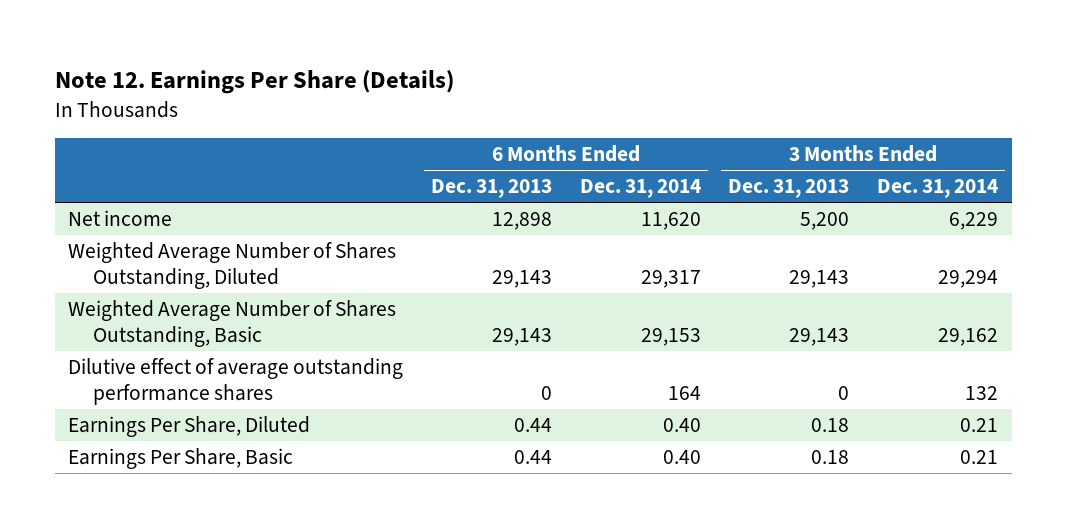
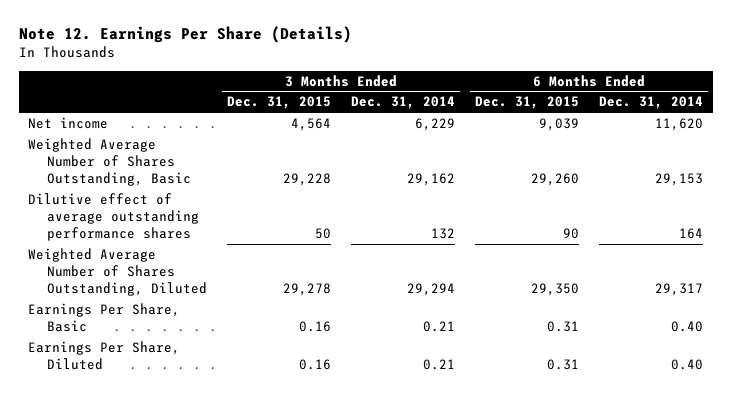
- | 6 Months Ended Dec. 31, 2013 | 6 Months Ended Dec. 31, 2014 | 3 Months Ended Dec. 31, 2013 | 3 Months Ended Dec. 31, 2014
+ | 3 Months Ended Dec. 31, 2015 | 3 Months Ended Dec. 31, 2014 | 6 Months Ended Dec. 31, 2015 | 6 Months Ended Dec. 31, 2014
moved down: Weighted Average Number of Shares Outstanding, Diluted | 29,278 | 29,294 | 29,350 | 29,317
moved down: Earnings Per Share, Diluted | 0.16 | 0.21 | 0.31 | 0.40

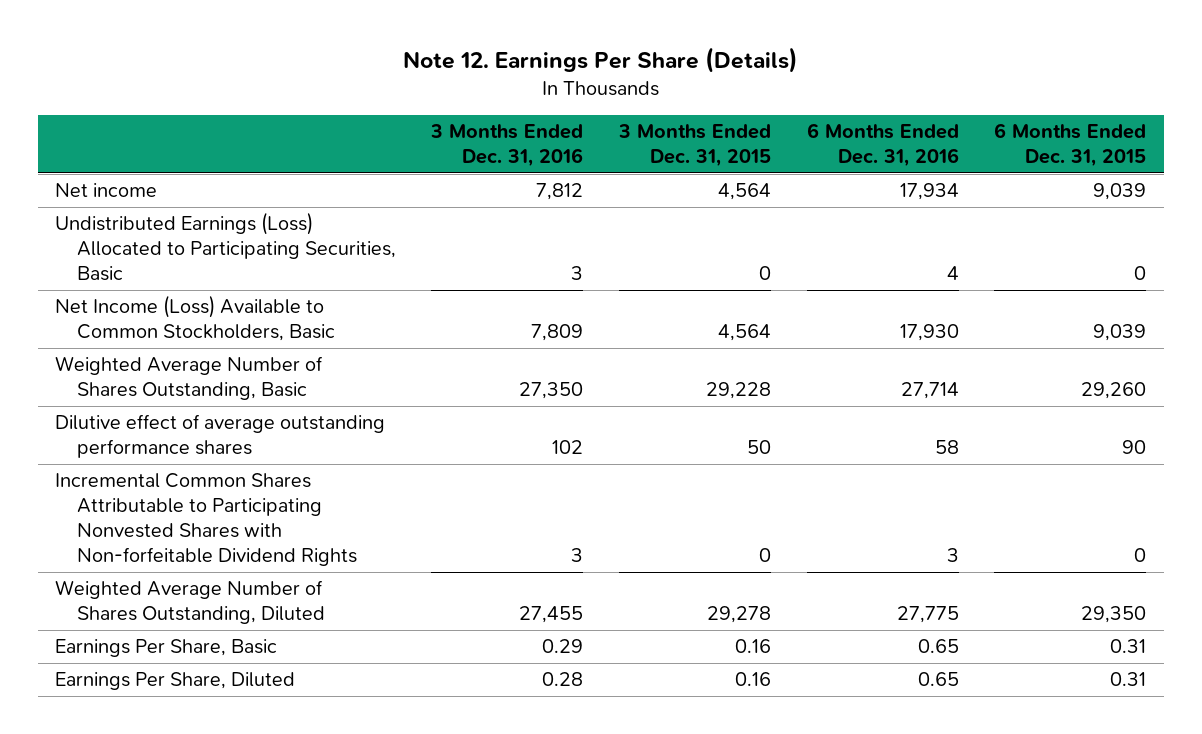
- | 3 Months Ended Dec. 31, 2015 | 3 Months Ended Dec. 31, 2014 | 6 Months Ended Dec. 31, 2015 | 6 Months Ended Dec. 31, 2014
+ | 3 Months Ended Dec. 31, 2016 | 3 Months Ended Dec. 31, 2015 | 6 Months Ended Dec. 31, 2016 | 6 Months Ended Dec. 31, 2015
+ Undistributed Earnings (Loss) Allocated to Participating Securities, Basic | 3 | 0 | 4 | 0
+ Net Income (Loss) Available to Common Stockholders, Basic | 7,809 | 4,564 | 17,930 | 9,039
+ Incremental Common Shares Attributable to Participating Nonvested Shares with Non-forfeitable Dividend Rights | 3 | 0 | 3 | 0

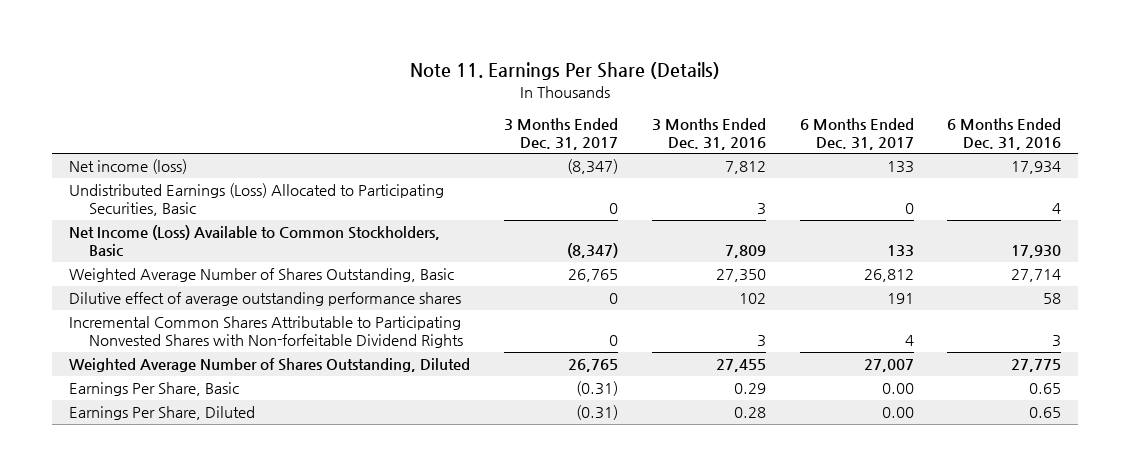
- Note 12. Earnings Per Share (Details)
+ Note 11. Earnings Per Share (Details)
- | 3 Months Ended Dec. 31, 2016 | 3 Months Ended Dec. 31, 2015 | 6 Months Ended Dec. 31, 2016 | 6 Months Ended Dec. 31, 2015
+ | 3 Months Ended Dec. 31, 2017 | 3 Months Ended Dec. 31, 2016 | 6 Months Ended Dec. 31, 2017 | 6 Months Ended Dec. 31, 2016
- Net income | 7,812 | 4,564 | 17,934 | 9,039
+ Net income (loss) | (8,347) | 7,812 | 133 | 17,934

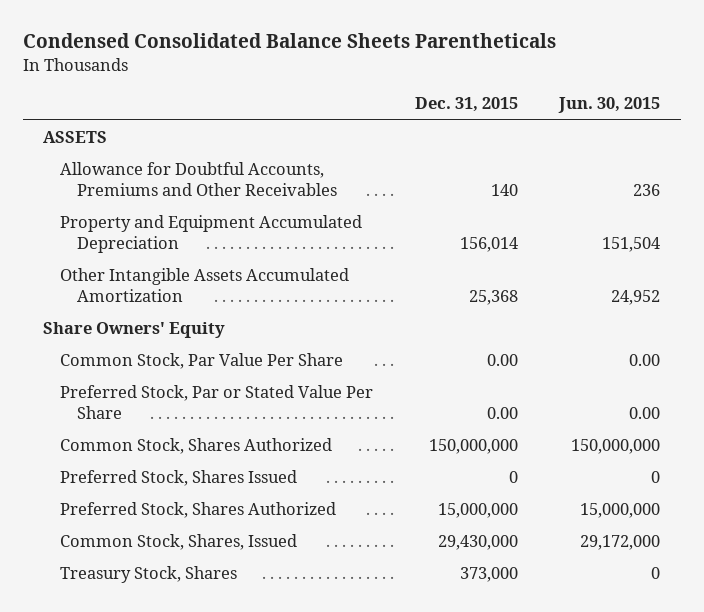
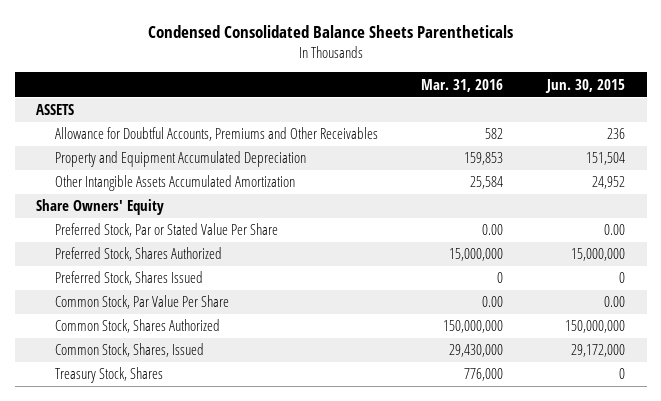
- | Dec. 31, 2015 | Jun. 30, 2015
+ | Mar. 31, 2016 | Jun. 30, 2015
moved down: Preferred Stock, Shares Issued | 0 | 0
moved down: Common Stock, Par Value Per Share | 0.00 | 0.00
moved down: Common Stock, Shares Authorized | 150,000,000 | 150,000,000

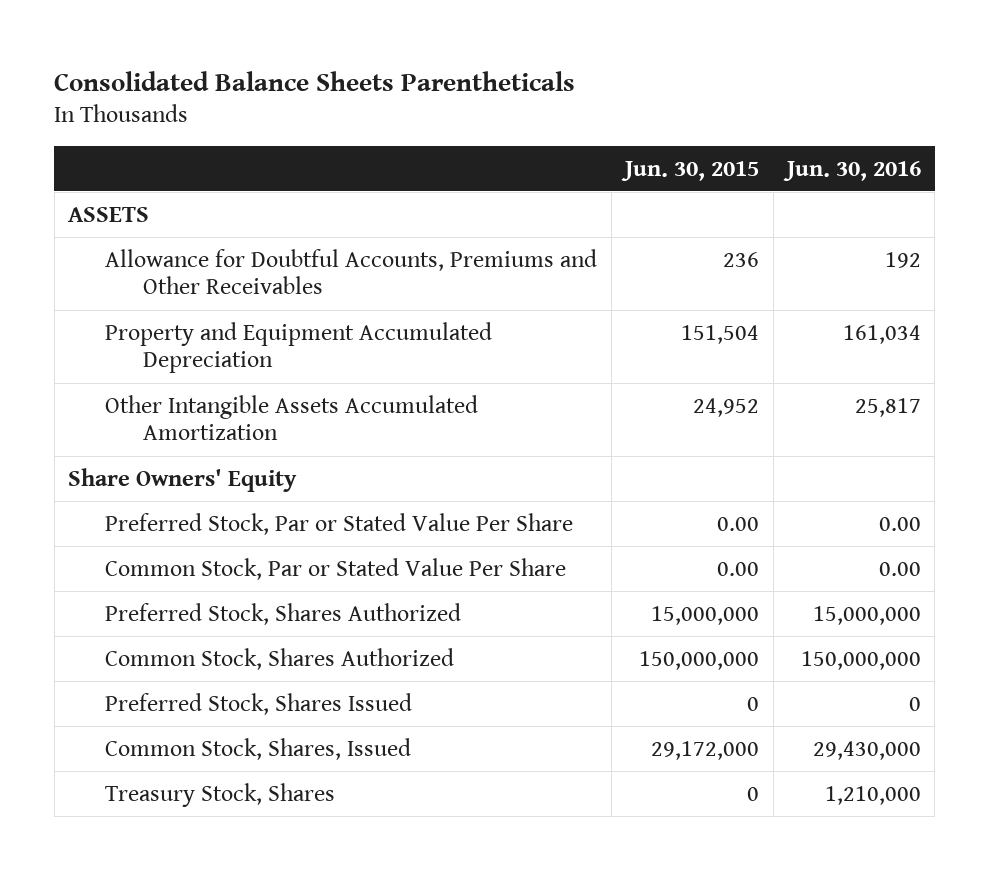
- Condensed Consolidated Balance Sheets Parentheticals
+ Consolidated Balance Sheets Parentheticals
- | Mar. 31, 2016 | Jun. 30, 2015
+ | Jun. 30, 2015 | Jun. 30, 2016
+ Common Stock, Par or Stated Value Per Share | 0.00 | 0.00
- Common Stock, Par Value Per Share | 0.00 | 0.00
moved down: Preferred Stock, Shares Issued | 0 | 0

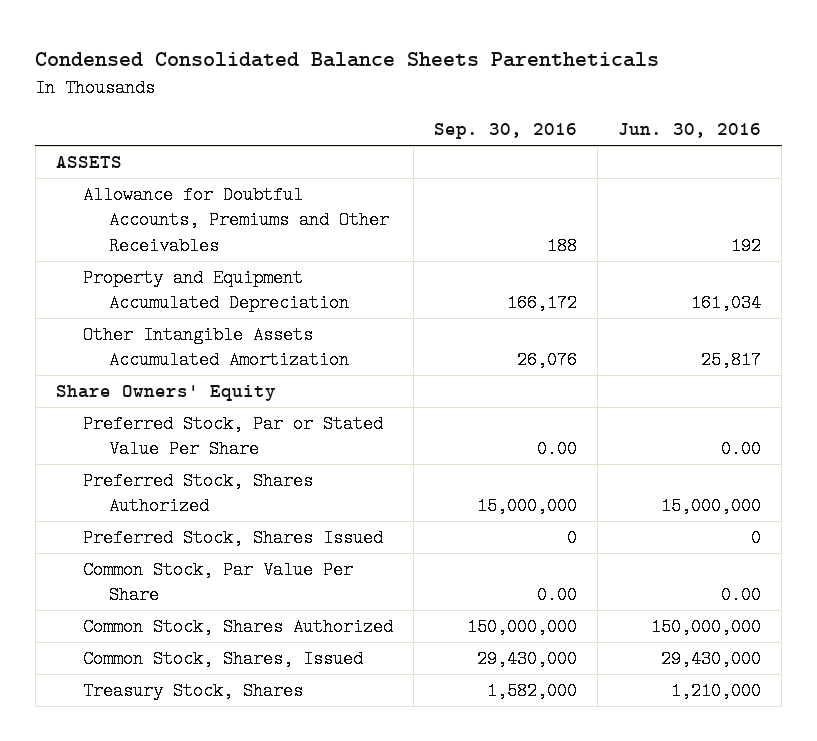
- Consolidated Balance Sheets Parentheticals
+ Condensed Consolidated Balance Sheets Parentheticals
- | Jun. 30, 2015 | Jun. 30, 2016
+ | Sep. 30, 2016 | Jun. 30, 2016
- Common Stock, Par or Stated Value Per Share | 0.00 | 0.00
+ Common Stock, Par Value Per Share | 0.00 | 0.00
moved down: Common Stock, Shares Authorized | 150,000,000 | 150,000,000

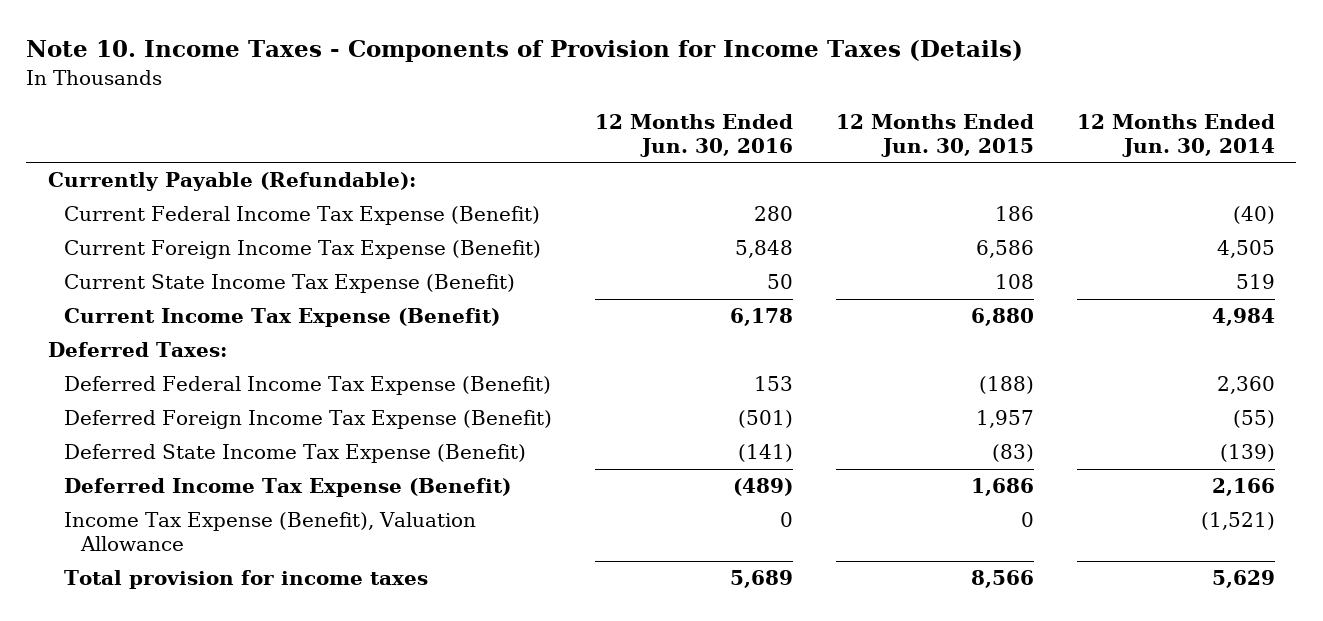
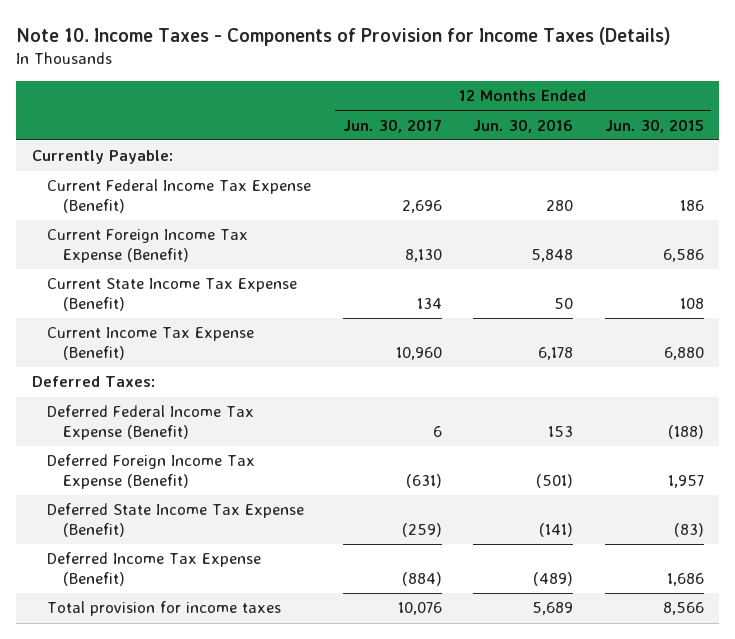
- | 12 Months Ended Jun. 30, 2016 | 12 Months Ended Jun. 30, 2015 | 12 Months Ended Jun. 30, 2014
+ | 12 Months Ended Jun. 30, 2017 | 12 Months Ended Jun. 30, 2016 | 12 Months Ended Jun. 30, 2015
- Currently Payable (Refundable):
+ Currently Payable:
- Income Tax Expense (Benefit), Valuation Allowance | 0 | 0 | (1,521)

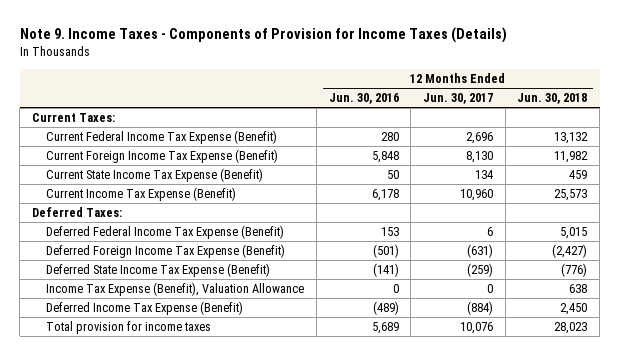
- Note 10. Income Taxes - Components of Provision for Income Taxes (Details)
+ Note 9. Income Taxes - Components of Provision for Income Taxes (Details)
- | 12 Months Ended Jun. 30, 2017 | 12 Months Ended Jun. 30, 2016 | 12 Months Ended Jun. 30, 2015
+ | 12 Months Ended Jun. 30, 2016 | 12 Months Ended Jun. 30, 2017 | 12 Months Ended Jun. 30, 2018
- Currently Payable:
+ Current Taxes:
+ Income Tax Expense (Benefit), Valuation Allowance | 0 | 0 | 638

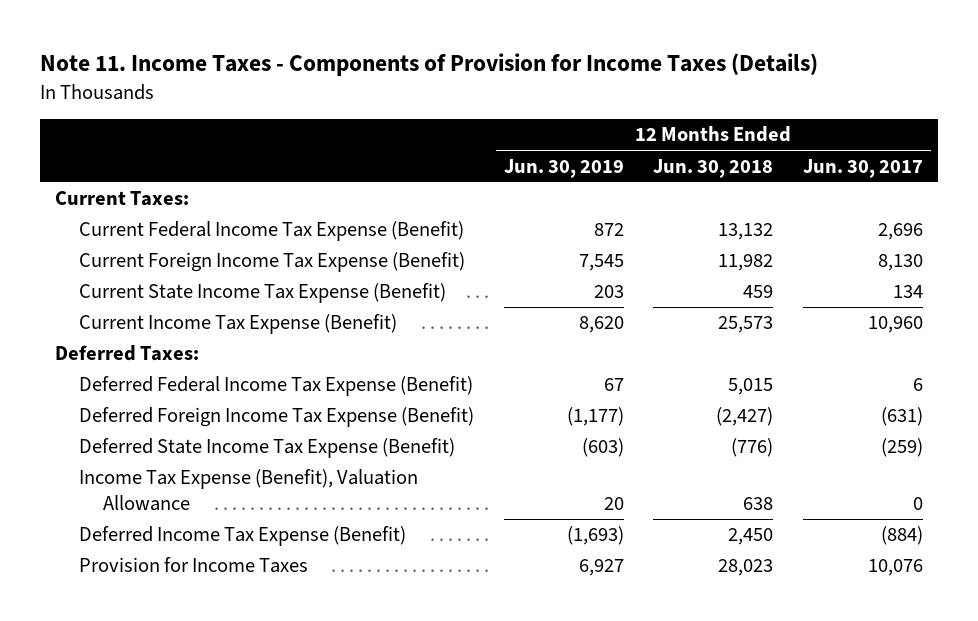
- Note 9. Income Taxes - Components of Provision for Income Taxes (Details)
+ Note 11. Income Taxes - Components of Provision for Income Taxes (Details)
- | 12 Months Ended Jun. 30, 2016 | 12 Months Ended Jun. 30, 2017 | 12 Months Ended Jun. 30, 2018
+ | 12 Months Ended Jun. 30, 2019 | 12 Months Ended Jun. 30, 2018 | 12 Months Ended Jun. 30, 2017
- Total provision for income taxes | 5,689 | 10,076 | 28,023
+ Provision for Income Taxes | 6,927 | 28,023 | 10,076

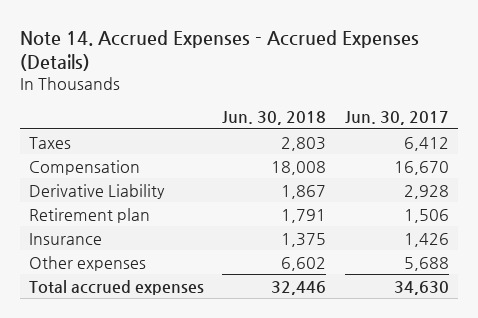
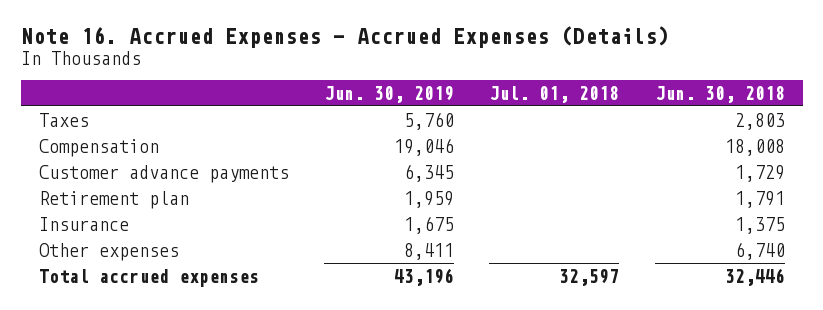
- Note 14. Accrued Expenses - Accrued Expenses (Details)
+ Note 16. Accrued Expenses - Accrued Expenses (Details)
- | Jun. 30, 2018 | Jun. 30, 2017
+ | Jun. 30, 2019 | Jul. 01, 2018 | Jun. 30, 2018
- Derivative Liability | 1,867 | 2,928
+ Customer advance payments | 6,345 | | 1,729
- Other expenses | 6,602 | 5,688
+ Other expenses | 8,411 | | 6,740

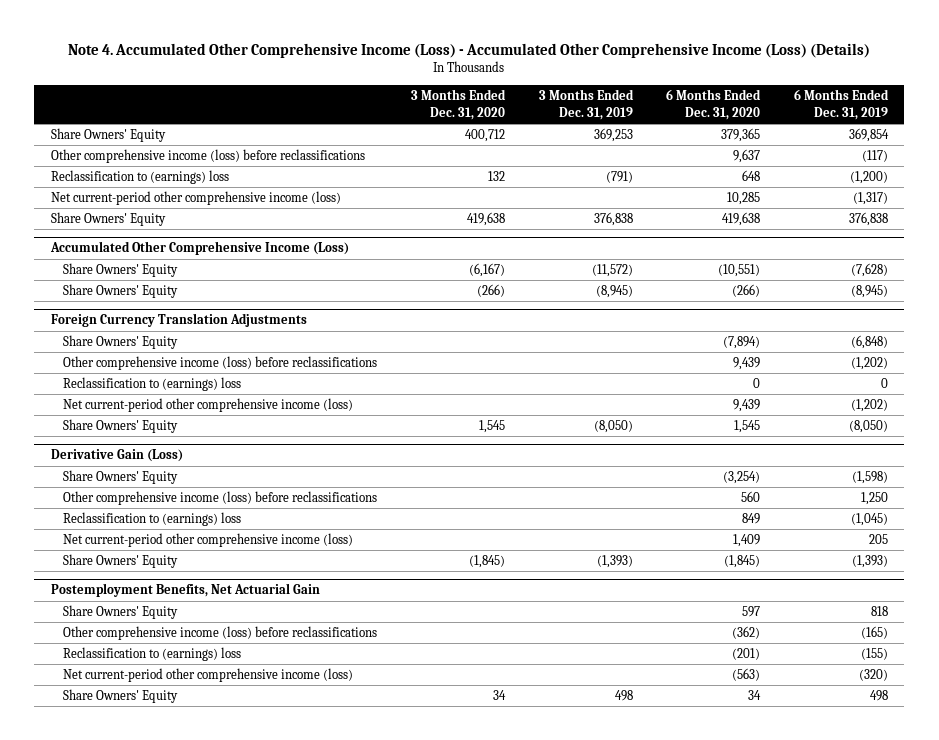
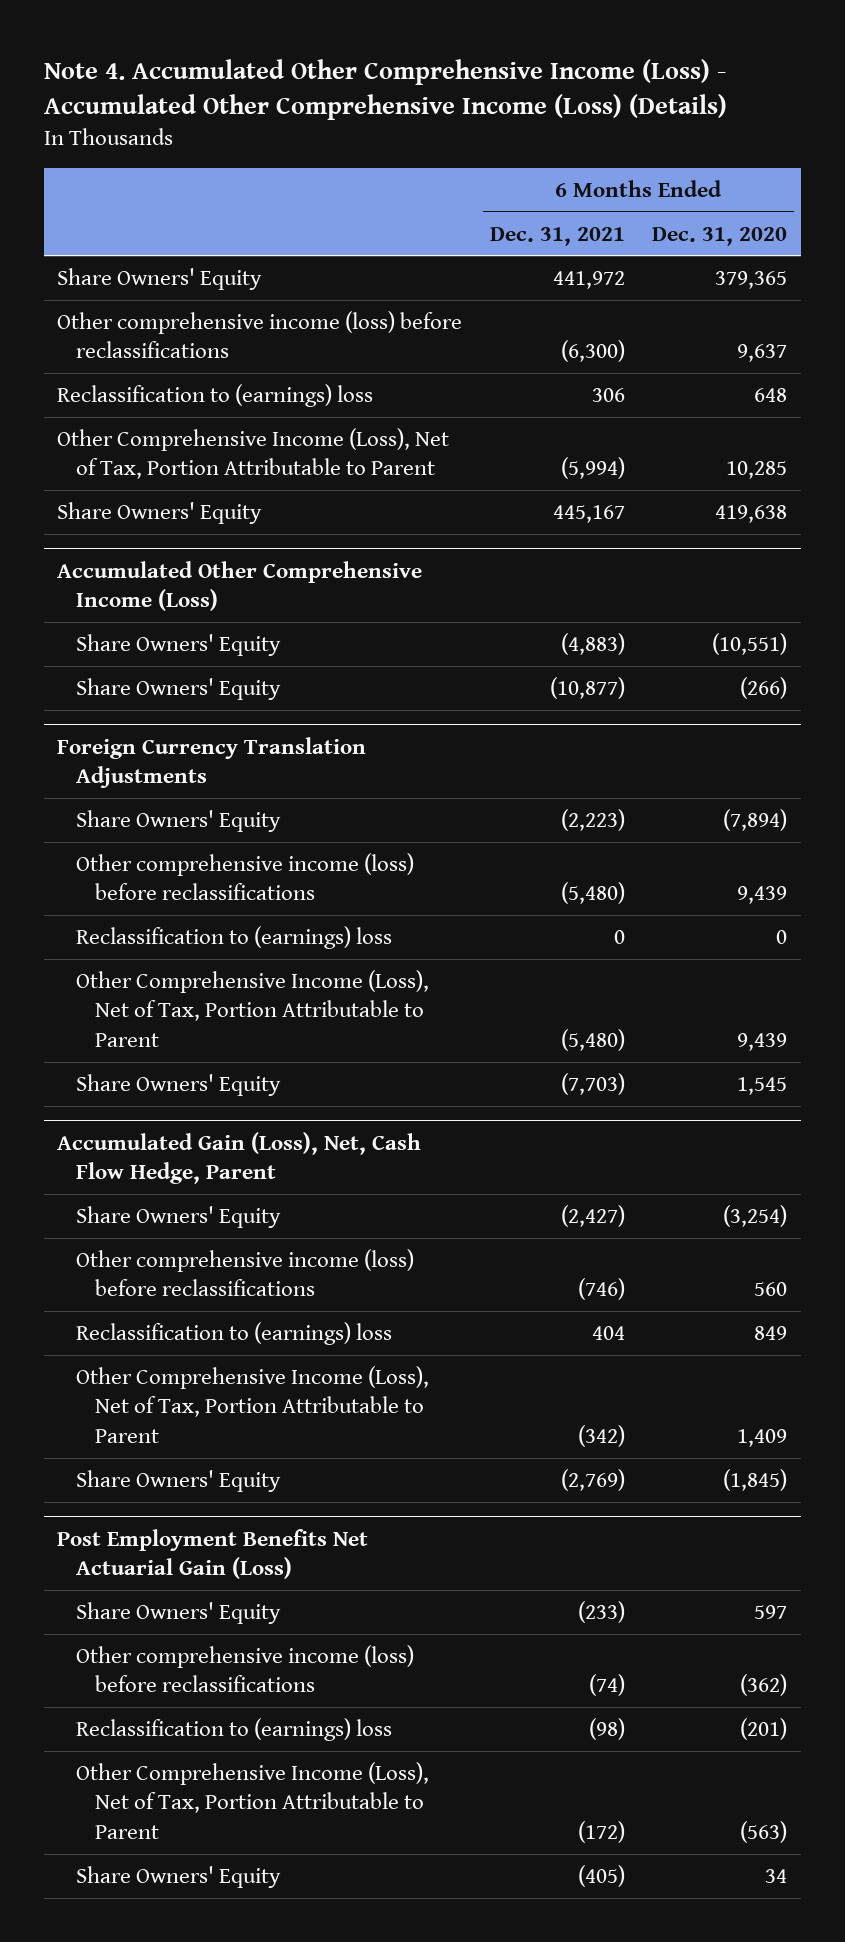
- | 3 Months Ended Dec. 31, 2020 | 3 Months Ended Dec. 31, 2019 | 6 Months Ended Dec. 31, 2020 | 6 Months Ended Dec. 31, 2019
+ | 6 Months Ended Dec. 31, 2021 | 6 Months Ended Dec. 31, 2020
- Net current-period other comprehensive income (loss) | | | 10,285 | (1,317)
+ Other Comprehensive Income (Loss), Net of Tax, Portion Attributable to Parent | (5,994) | 10,285
@ Foreign Currency Translation Adjustments
- Net current-period other comprehensive income (loss) | | | 9,439 | (1,202)
+ Other Comprehensive Income (Loss), Net of Tax, Portion Attributable to Parent | (5,480) | 9,439
- Derivative Gain (Loss)
+ Accumulated Gain (Loss), Net, Cash Flow Hedge, Parent
- Net current-period other comprehensive income (loss) | | | 1,409 | 205
+ Other Comprehensive Income (Loss), Net of Tax, Portion Attributable to Parent | (342) | 1,409
- Postemployment Benefits, Net Actuarial Gain
+ Post Employment Benefits Net Actuarial Gain (Loss)
- Net current-period other comprehensive income (loss) | | | (563) | (320)
+ Other Comprehensive Income (Loss), Net of Tax, Portion Attributable to Parent | (172) | (563)

